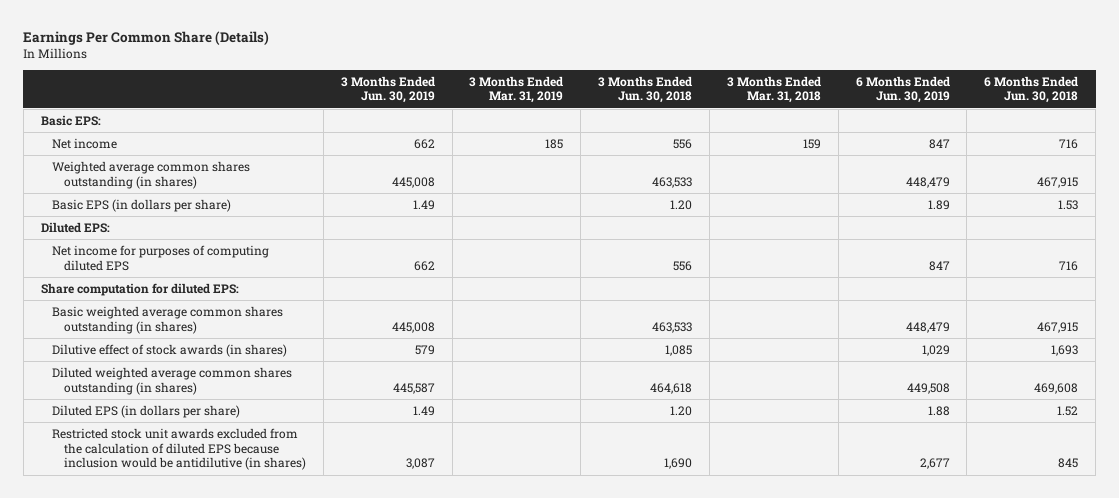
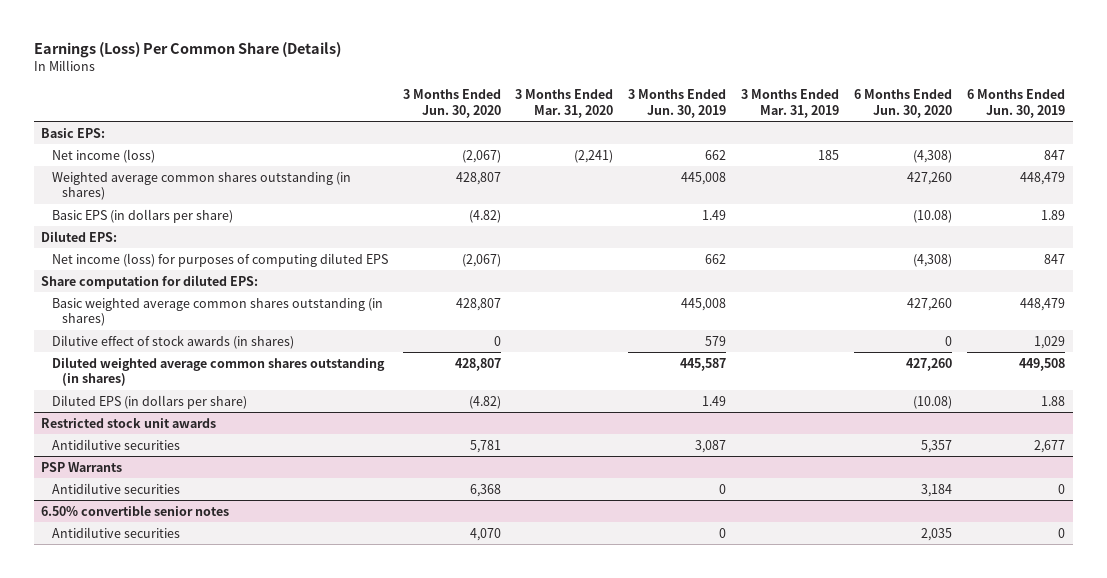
- Earnings Per Common Share (Details)
+ Earnings (Loss) Per Common Share (Details)
- | 3 Months Ended Jun. 30, 2019 | 3 Months Ended Mar. 31, 2019 | 3 Months Ended Jun. 30, 2018 | 3 Months Ended Mar. 31, 2018 | 6 Months Ended Jun. 30, 2019 | 6 Months Ended Jun. 30, 2018
+ | 3 Months Ended Jun. 30, 2020 | 3 Months Ended Mar. 31, 2020 | 3 Months Ended Jun. 30, 2019 | 3 Months Ended Mar. 31, 2019 | 6 Months Ended Jun. 30, 2020 | 6 Months Ended Jun. 30, 2019
- Net income | 662 | 185 | 556 | 159 | 847 | 716
+ Net income (loss) | (2,067) | (2,241) | 662 | 185 | (4,308) | 847
- Net income for purposes of computing diluted EPS | 662 | | 556 | | 847 | 716
+ Net income (loss) for purposes of computing diluted EPS | (2,067) | | 662 | | (4,308) | 847
- Restricted stock unit awards excluded from the calculation of diluted EPS because inclusion would be antidilutive (in shares) | 3,087 | | 1,690 | | 2,677 | 845
+ Restricted stock unit awards
+ Antidilutive securities | 5,781 | | 3,087 | | 5,357 | 2,677
+ PSP Warrants
+ Antidilutive securities | 6,368 | | 0 | | 3,184 | 0
+ 6.50% convertible senior notes
+ Antidilutive securities | 4,070 | | 0 | | 2,035 | 0

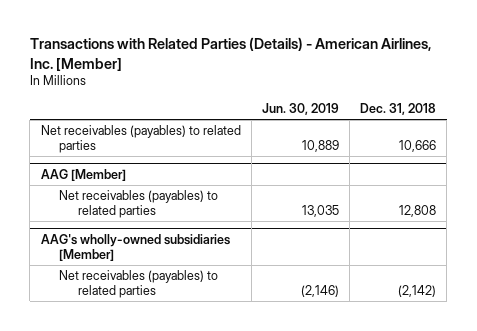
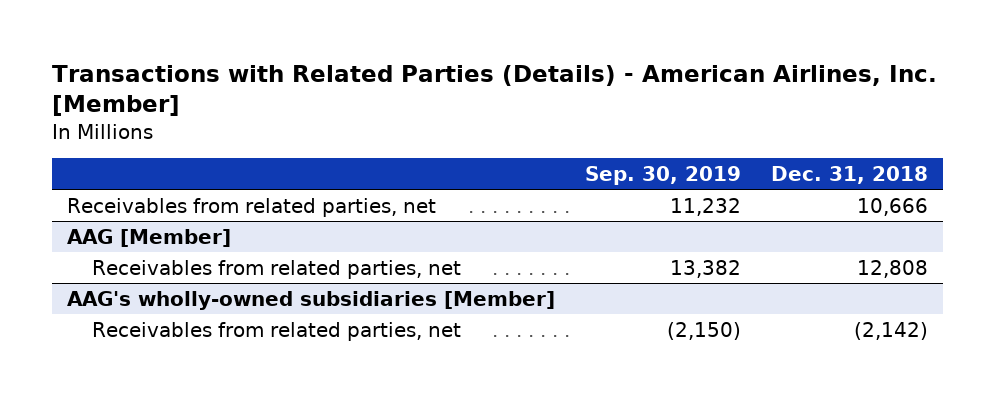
- | Jun. 30, 2019 | Dec. 31, 2018
+ | Sep. 30, 2019 | Dec. 31, 2018
- Net receivables (payables) to related parties | 10,889 | 10,666
+ Receivables from related parties, net | 11,232 | 10,666
@ AAG [Member]
- Net receivables (payables) to related parties | 13,035 | 12,808
+ Receivables from related parties, net | 13,382 | 12,808
@ AAG's wholly-owned subsidiaries [Member]
- Net receivables (payables) to related parties | (2,146) | (2,142)
+ Receivables from related parties, net | (2,150) | (2,142)

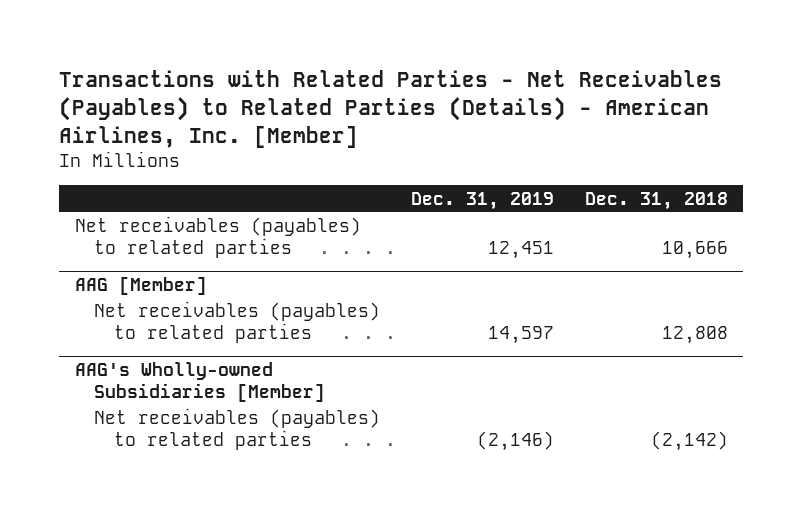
- Transactions with Related Parties (Details) - American Airlines, Inc. [Member]
+ Transactions with Related Parties - Net Receivables (Payables) to Related Parties (Details) - American Airlines, Inc. [Member]
- | Sep. 30, 2019 | Dec. 31, 2018
+ | Dec. 31, 2019 | Dec. 31, 2018
- Receivables from related parties, net | 11,232 | 10,666
+ Net receivables (payables) to related parties | 12,451 | 10,666
@ AAG [Member]
- Receivables from related parties, net | 13,382 | 12,808
- AAG's wholly-owned subsidiaries [Member]
- Receivables from related parties, net | (2,150) | (2,142)
@ AAG [Member]
+ Net receivables (payables) to related parties | 14,597 | 12,808
+ AAG's Wholly-owned Subsidiaries [Member]
+ Net receivables (payables) to related parties | (2,146) | (2,142)

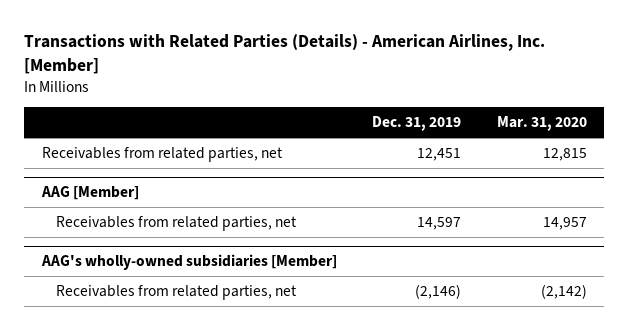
- Transactions with Related Parties - Net Receivables (Payables) to Related Parties (Details) - American Airlines, Inc. [Member]
+ Transactions with Related Parties (Details) - American Airlines, Inc. [Member]
- | Dec. 31, 2019 | Dec. 31, 2018
+ | Dec. 31, 2019 | Mar. 31, 2020
- Net receivables (payables) to related parties | 12,451 | 10,666
+ Receivables from related parties, net | 12,451 | 12,815
@ AAG [Member]
- Net receivables (payables) to related parties | 14,597 | 12,808
- AAG's Wholly-owned Subsidiaries [Member]
- Net receivables (payables) to related parties | (2,146) | (2,142)
@ AAG [Member]
+ Receivables from related parties, net | 14,597 | 14,957
+ AAG's wholly-owned subsidiaries [Member]
+ Receivables from related parties, net | (2,146) | (2,142)

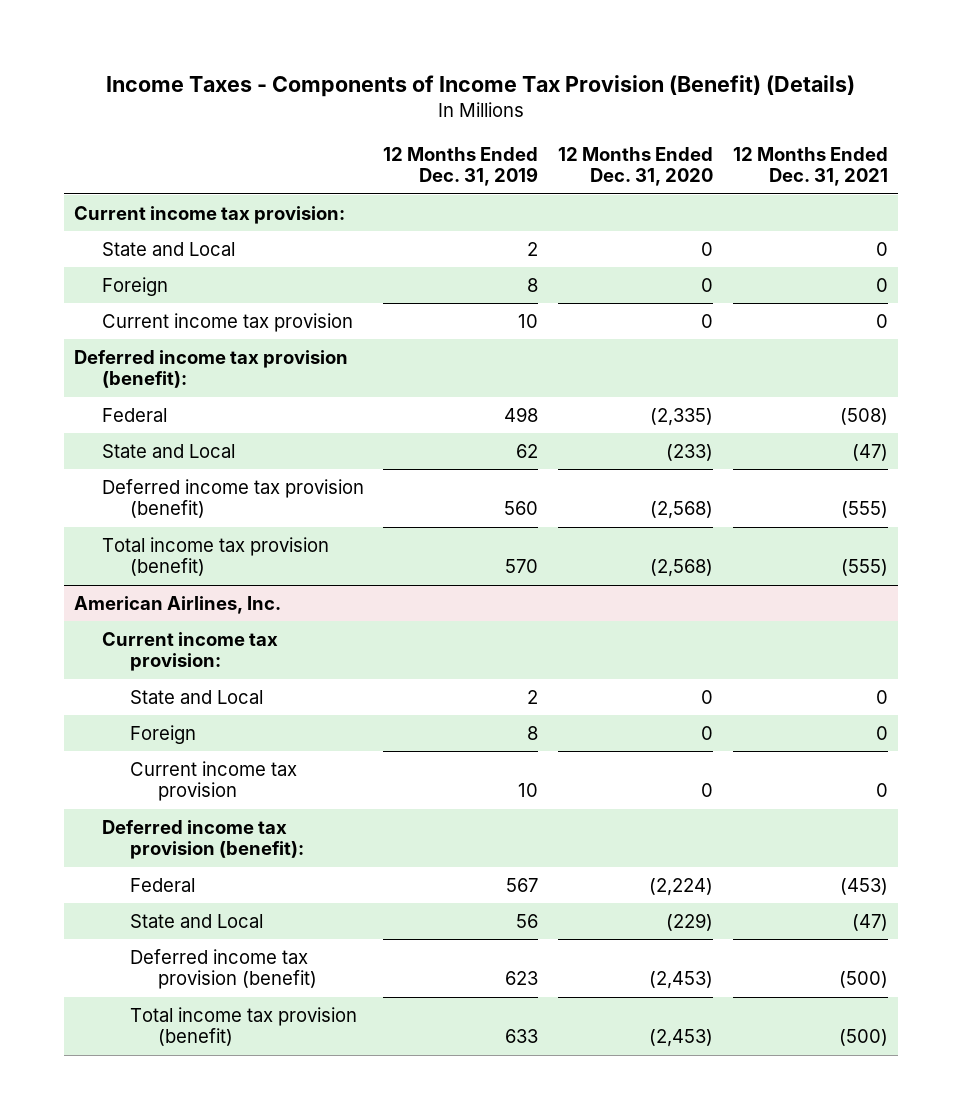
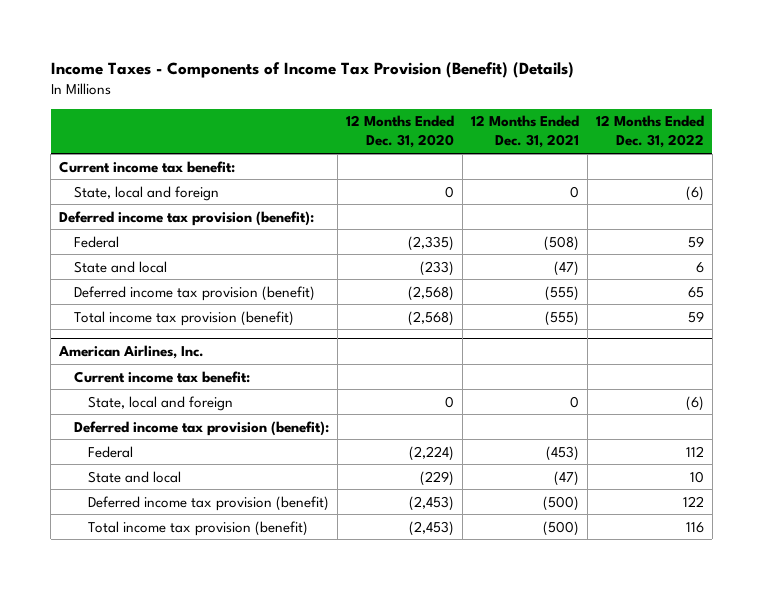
- | 12 Months Ended Dec. 31, 2019 | 12 Months Ended Dec. 31, 2020 | 12 Months Ended Dec. 31, 2021
+ | 12 Months Ended Dec. 31, 2020 | 12 Months Ended Dec. 31, 2021 | 12 Months Ended Dec. 31, 2022
- Current income tax provision:
- State and Local | 2 | 0 | 0
- Foreign | 8 | 0 | 0
- Current income tax provision | 10 | 0 | 0
+ Current income tax benefit:
+ State, local and foreign | 0 | 0 | (6)
- State and Local | 62 | (233) | (47)
+ State and local | (233) | (47) | 6
@ American Airlines, Inc.
- Current income tax provision:
- State and Local | 2 | 0 | 0
- Foreign | 8 | 0 | 0
- Current income tax provision | 10 | 0 | 0
+ Current income tax benefit:
+ State, local and foreign | 0 | 0 | (6)
- State and Local | 56 | (229) | (47)
+ State and local | (229) | (47) | 10

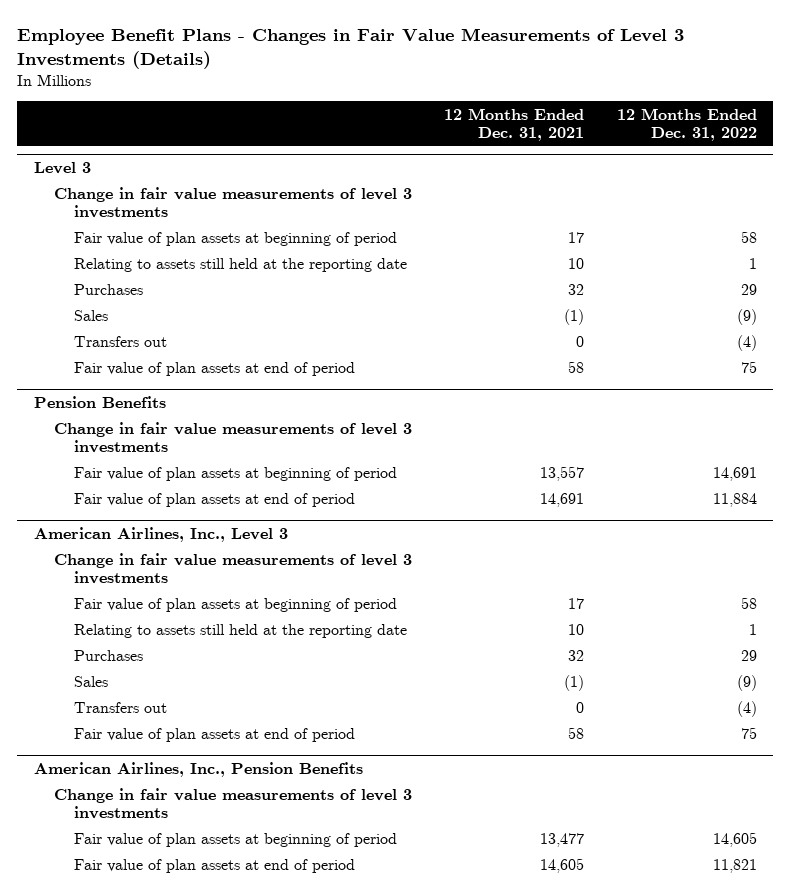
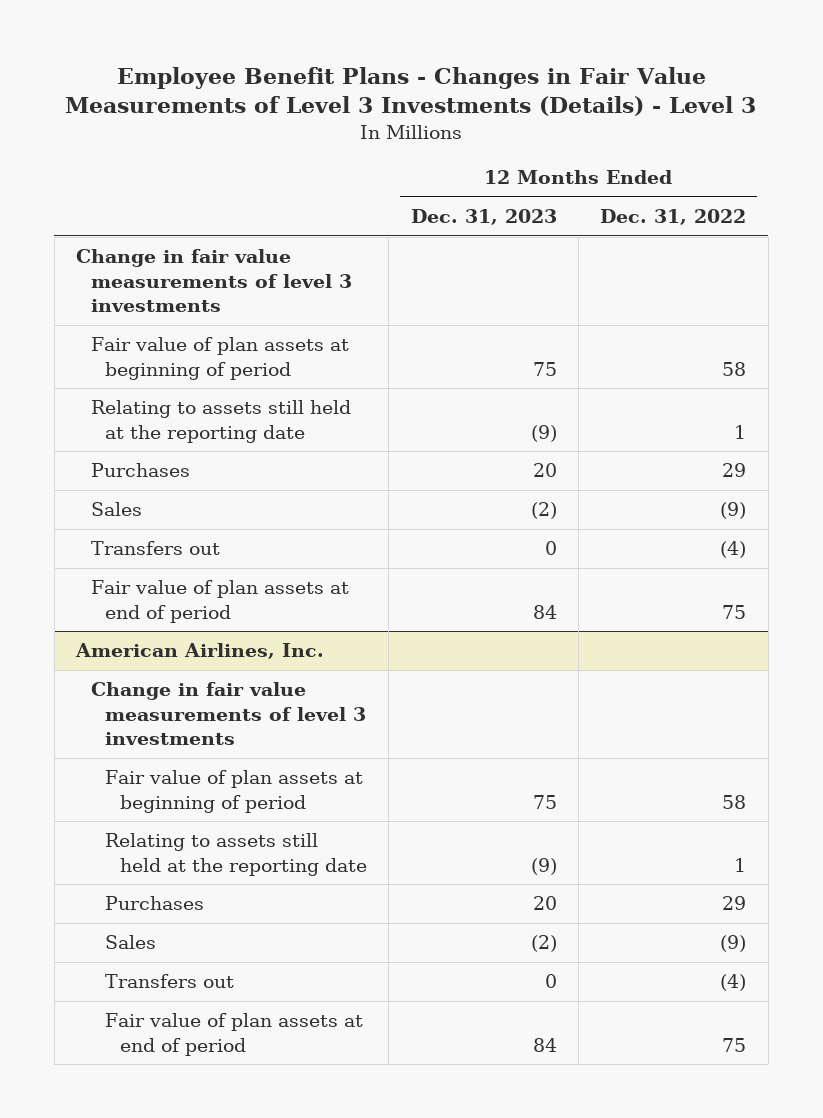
- Employee Benefit Plans - Changes in Fair Value Measurements of Level 3 Investments (Details)
+ Employee Benefit Plans - Changes in Fair Value Measurements of Level 3 Investments (Details) - Level 3
- | 12 Months Ended Dec. 31, 2021 | 12 Months Ended Dec. 31, 2022
+ | 12 Months Ended Dec. 31, 2023 | 12 Months Ended Dec. 31, 2022
- Level 3
- Pension Benefits
- Change in fair value measurements of level 3 investments
- Fair value of plan assets at beginning of period | 13,557 | 14,691
- Fair value of plan assets at end of period | 14,691 | 11,884
- American Airlines, Inc., Level 3
+ American Airlines, Inc.
- American Airlines, Inc., Pension Benefits
- Change in fair value measurements of level 3 investments
- Fair value of plan assets at beginning of period | 13,477 | 14,605
- Fair value of plan assets at end of period | 14,605 | 11,821

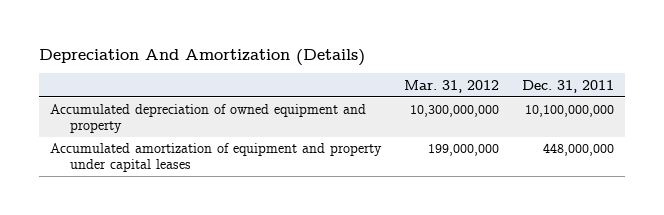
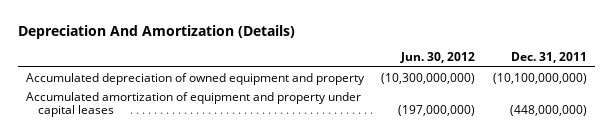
- | Mar. 31, 2012 | Dec. 31, 2011
+ | Jun. 30, 2012 | Dec. 31, 2011
- Accumulated depreciation of owned equipment and property | 10,300,000,000 | 10,100,000,000
- Accumulated amortization of equipment and property under capital leases | 199,000,000 | 448,000,000
+ Accumulated depreciation of owned equipment and property | (10,300,000,000) | (10,100,000,000)
+ Accumulated amortization of equipment and property under capital leases | (197,000,000) | (448,000,000)

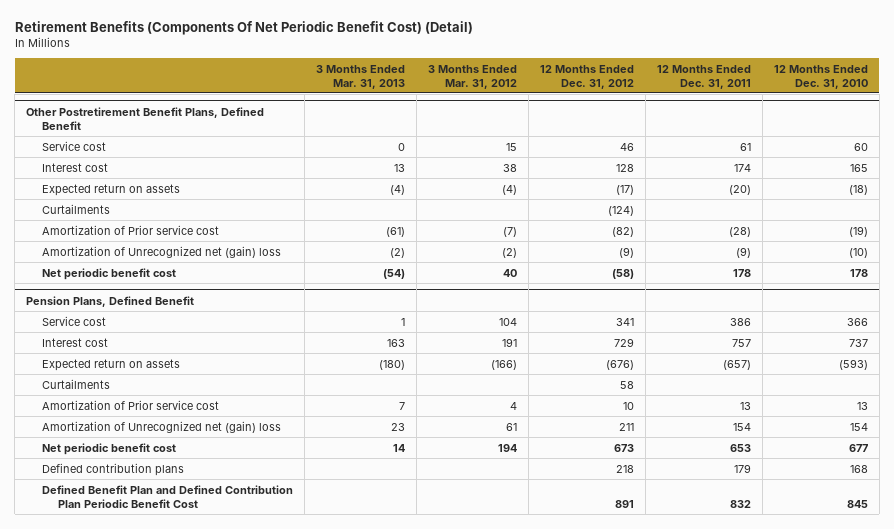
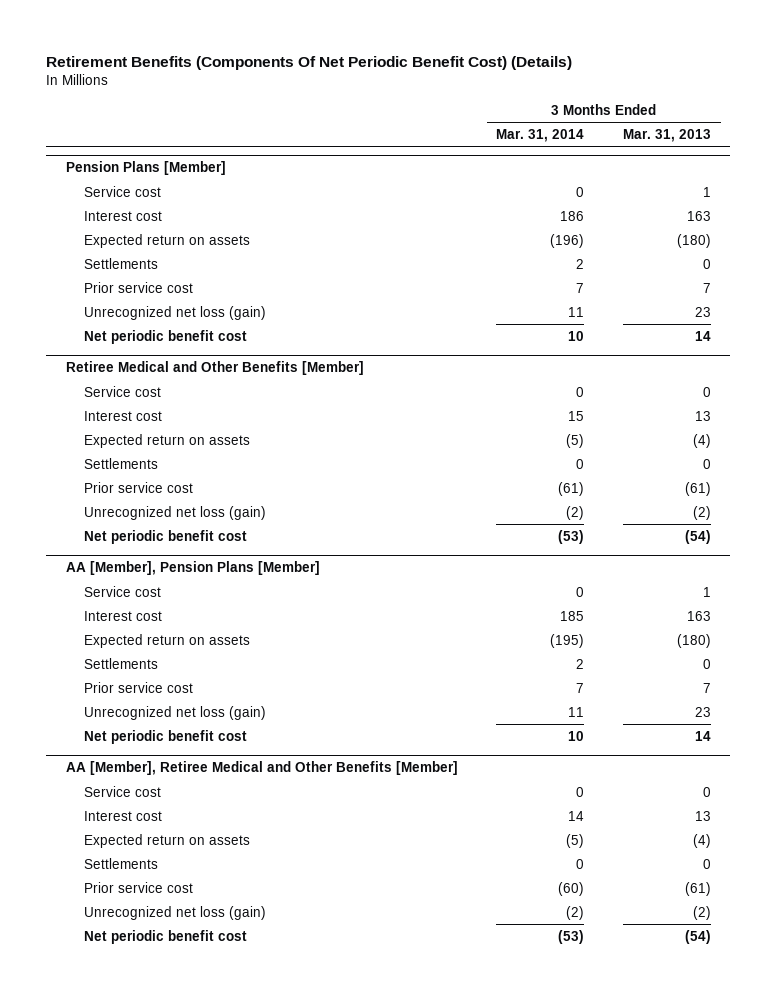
- Retirement Benefits (Components Of Net Periodic Benefit Cost) (Detail)
+ Retirement Benefits (Components Of Net Periodic Benefit Cost) (Details)
- | 3 Months Ended Mar. 31, 2013 | 3 Months Ended Mar. 31, 2012 | 12 Months Ended Dec. 31, 2012 | 12 Months Ended Dec. 31, 2011 | 12 Months Ended Dec. 31, 2010
+ | 3 Months Ended Mar. 31, 2014 | 3 Months Ended Mar. 31, 2013
- Other Postretirement Benefit Plans, Defined Benefit
+ Pension Plans [Member]
+ Service cost | 0 | 1
+ Interest cost | 186 | 163
+ Expected return on assets | (196) | (180)
+ Settlements | 2 | 0
+ Prior service cost | 7 | 7
+ Unrecognized net loss (gain) | 11 | 23
+ Net periodic benefit cost | 10 | 14
+ Retiree Medical and Other Benefits [Member]
- Curtailments | | | (124) | |
- Amortization of Prior service cost | (61) | (7) | (82) | (28) | (19)
- Amortization of Unrecognized net (gain) loss | (2) | (2) | (9) | (9) | (10)
+ Settlements | 0 | 0
+ Prior service cost | (61) | (61)
+ Unrecognized net loss (gain) | (2) | (2)
- Pension Plans, Defined Benefit
+ AA [Member], Pension Plans [Member]
- Curtailments | | | 58 | |
- Amortization of Prior service cost | 7 | 4 | 10 | 13 | 13
- Amortization of Unrecognized net (gain) loss | 23 | 61 | 211 | 154 | 154
+ Settlements | 2 | 0
+ Prior service cost | 7 | 7
+ Unrecognized net loss (gain) | 11 | 23
- Defined contribution plans | | | 218 | 179 | 168
- Defined Benefit Plan and Defined Contribution Plan Periodic Benefit Cost | | | 891 | 832 | 845
+ AA [Member], Retiree Medical and Other Benefits [Member]
+ Service cost | 0 | 0
+ Interest cost | 14 | 13
+ Expected return on assets | (5) | (4)
+ Settlements | 0 | 0
+ Prior service cost | (60) | (61)
+ Unrecognized net loss (gain) | (2) | (2)
+ Net periodic benefit cost | (53) | (54)

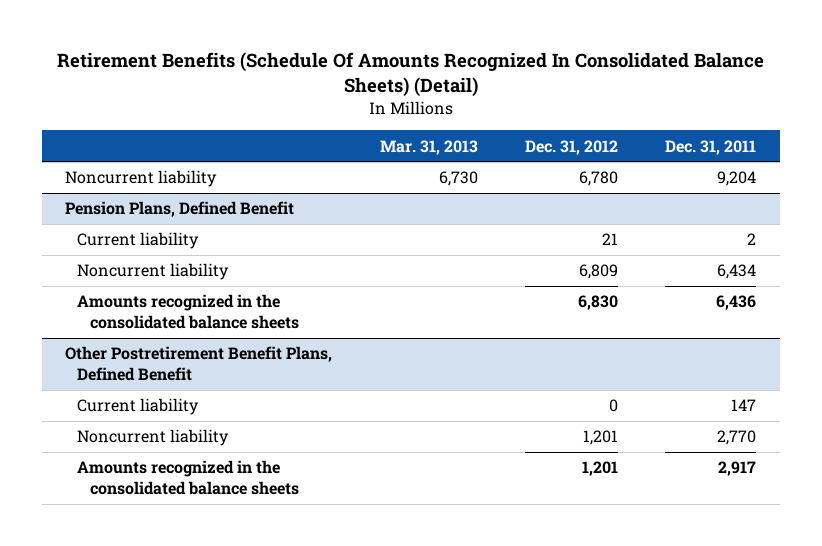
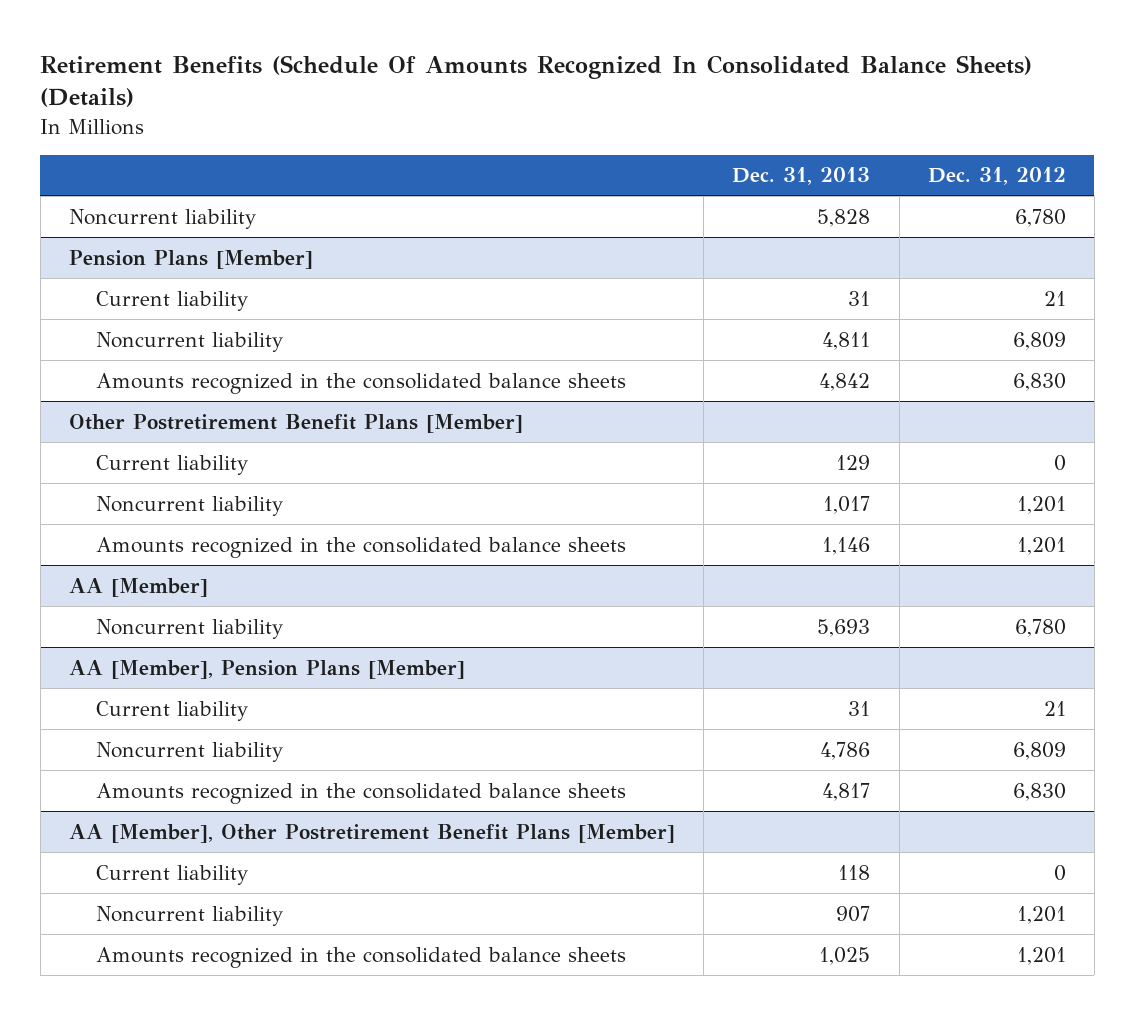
- Retirement Benefits (Schedule Of Amounts Recognized In Consolidated Balance Sheets) (Detail)
+ Retirement Benefits (Schedule Of Amounts Recognized In Consolidated Balance Sheets) (Details)
- | Mar. 31, 2013 | Dec. 31, 2012 | Dec. 31, 2011
+ | Dec. 31, 2013 | Dec. 31, 2012
- Pension Plans, Defined Benefit
+ Pension Plans [Member]
- Other Postretirement Benefit Plans, Defined Benefit
+ Other Postretirement Benefit Plans [Member]
+ AA [Member]
+ Noncurrent liability | 5,693 | 6,780
+ AA [Member], Pension Plans [Member]
+ Current liability | 31 | 21
+ Noncurrent liability | 4,786 | 6,809
+ Amounts recognized in the consolidated balance sheets | 4,817 | 6,830
+ AA [Member], Other Postretirement Benefit Plans [Member]
+ Current liability | 118 | 0
+ Noncurrent liability | 907 | 1,201
+ Amounts recognized in the consolidated balance sheets | 1,025 | 1,201

